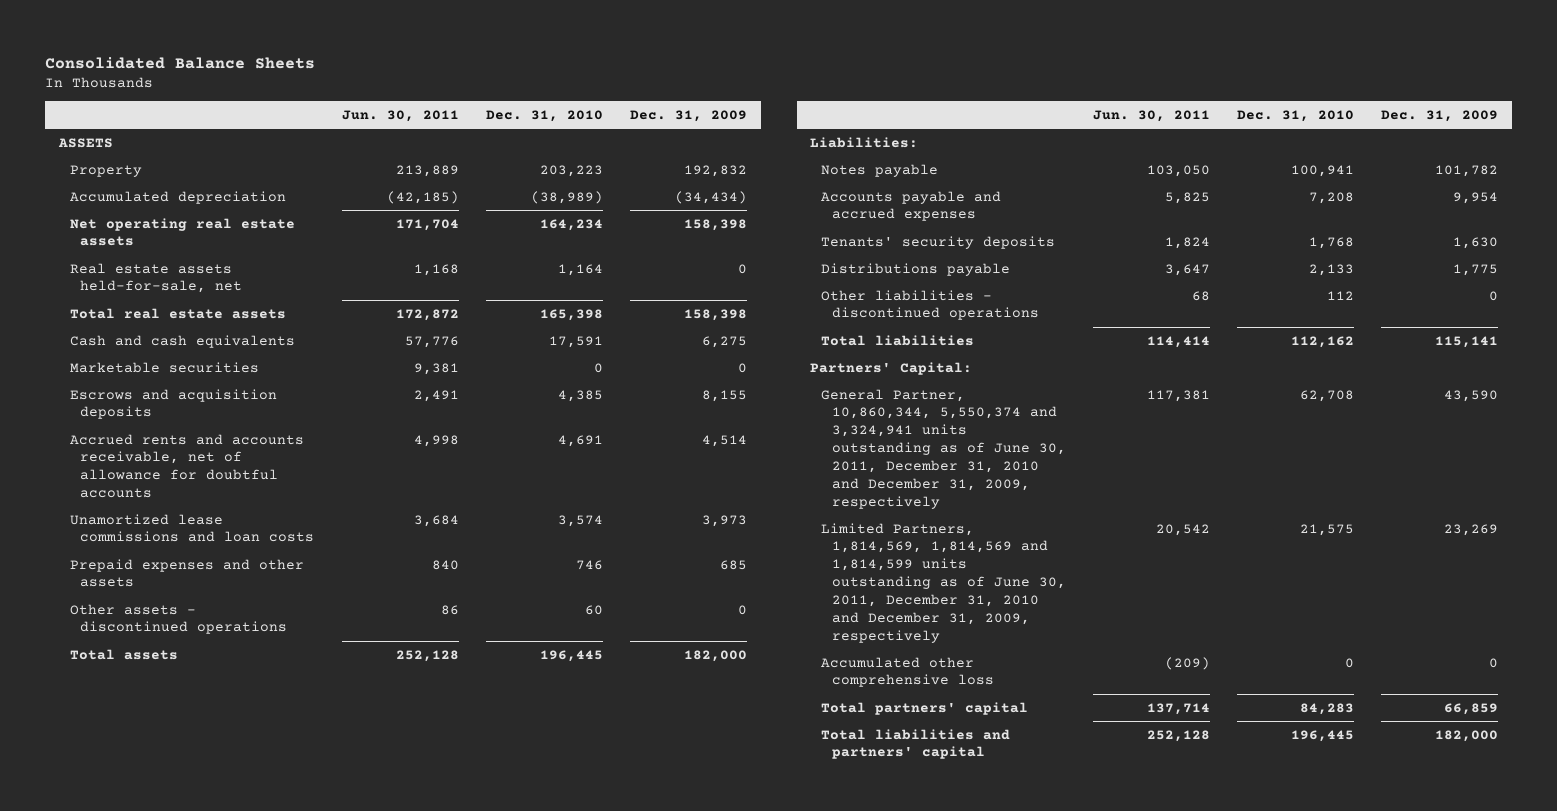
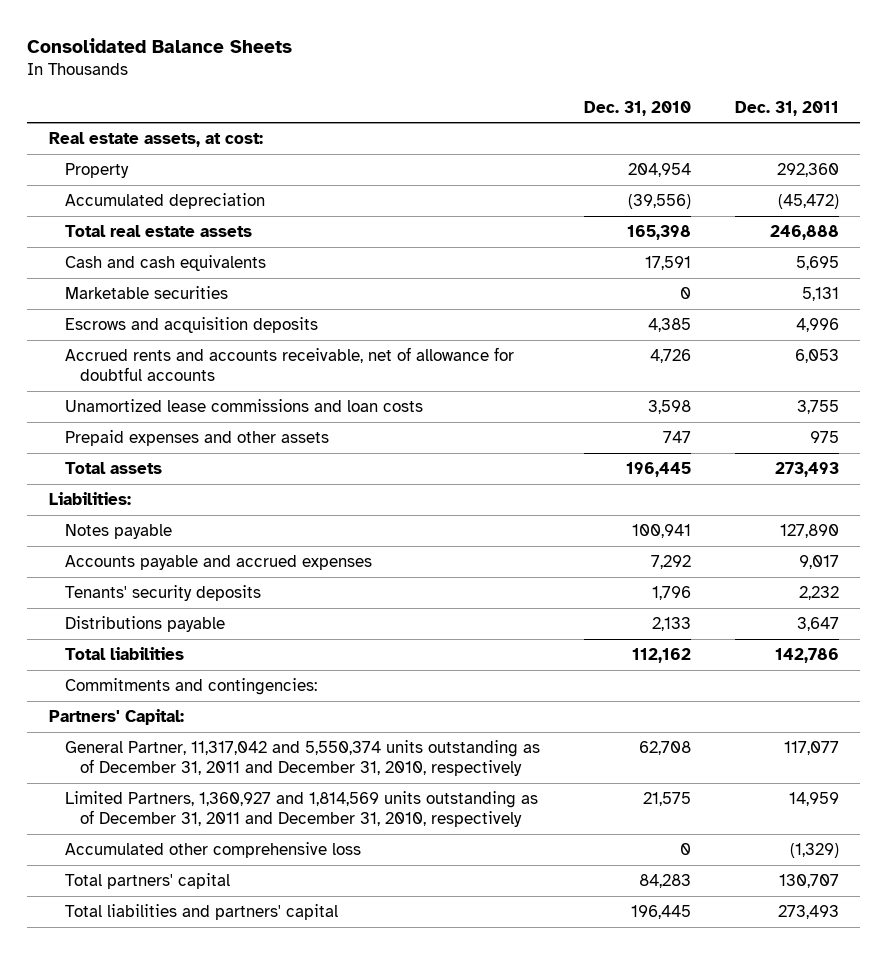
- | Jun. 30, 2011 | Dec. 31, 2010 | Dec. 31, 2009
+ | Dec. 31, 2010 | Dec. 31, 2011
- ASSETS
- Property | 213,889 | 203,223 | 192,832
- Accumulated depreciation | (42,185) | (38,989) | (34,434)
- Net operating real estate assets | 171,704 | 164,234 | 158,398
- Real estate assets held-for-sale, net | 1,168 | 1,164 | 0
+ Real estate assets, at cost:
+ Property | 204,954 | 292,360
+ Accumulated depreciation | (39,556) | (45,472)
- Accrued rents and accounts receivable, net of allowance for doubtful accounts | 4,998 | 4,691 | 4,514
- Unamortized lease commissions and loan costs | 3,684 | 3,574 | 3,973
- Prepaid expenses and other assets | 840 | 746 | 685
- Other assets - discontinued operations | 86 | 60 | 0
+ Accrued rents and accounts receivable, net of allowance for doubtful accounts | 4,726 | 6,053
+ Unamortized lease commissions and loan costs | 3,598 | 3,755
+ Prepaid expenses and other assets | 747 | 975
- Accounts payable and accrued expenses | 5,825 | 7,208 | 9,954
- Tenants' security deposits | 1,824 | 1,768 | 1,630
+ Accounts payable and accrued expenses | 7,292 | 9,017
+ Tenants' security deposits | 1,796 | 2,232
- Other liabilities - discontinued operations | 68 | 112 | 0
+ Commitments and contingencies:
- General Partner, 10,860,344, 5,550,374 and 3,324,941 units outstanding as of June 30, 2011, December 31, 2010 and December 31, 2009, respectively | 117,381 | 62,708 | 43,590
- Limited Partners, 1,814,569, 1,814,569 and 1,814,599 units outstanding as of June 30, 2011, December 31, 2010 and December 31, 2009, respectively | 20,542 | 21,575 | 23,269
+ General Partner, 11,317,042 and 5,550,374 units outstanding as of December 31, 2011 and December 31, 2010, respectively | 62,708 | 117,077
+ Limited Partners, 1,360,927 and 1,814,569 units outstanding as of December 31, 2011 and December 31, 2010, respectively | 21,575 | 14,959

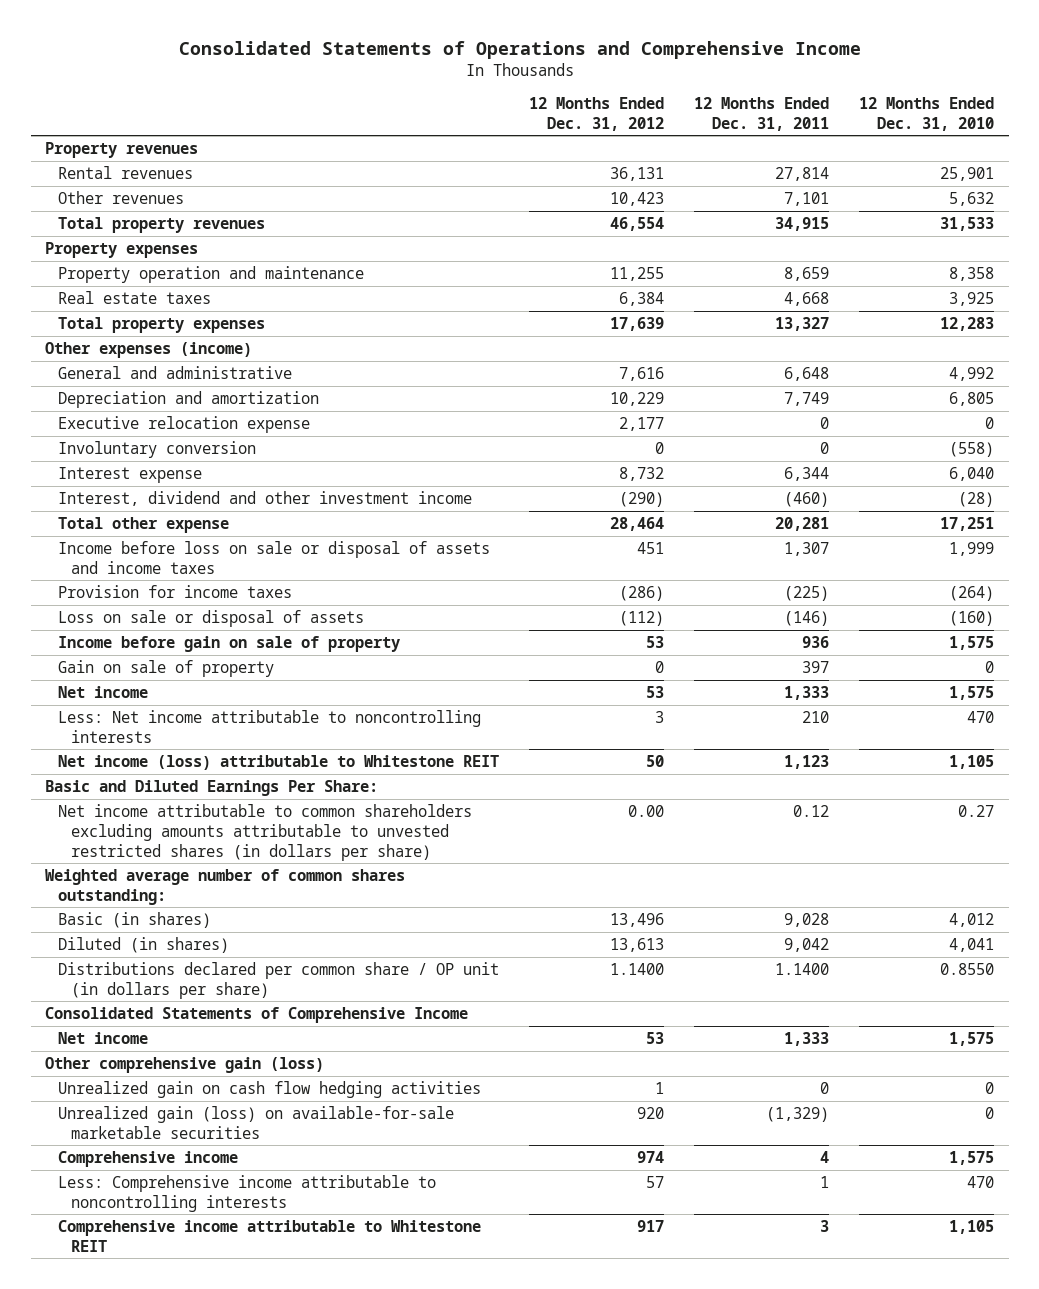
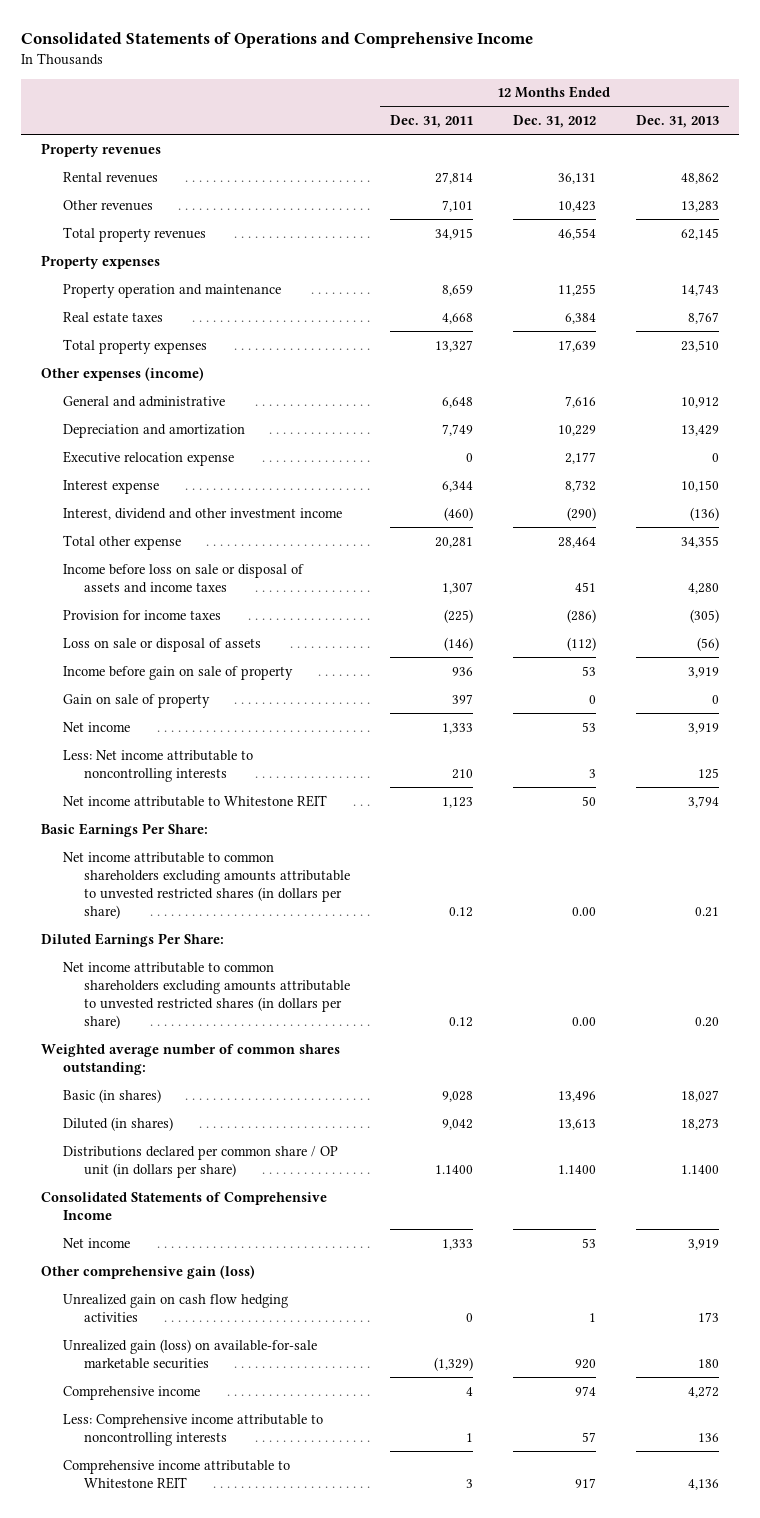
- | 12 Months Ended Dec. 31, 2012 | 12 Months Ended Dec. 31, 2011 | 12 Months Ended Dec. 31, 2010
+ | 12 Months Ended Dec. 31, 2011 | 12 Months Ended Dec. 31, 2012 | 12 Months Ended Dec. 31, 2013
- Involuntary conversion | 0 | 0 | (558)
- Net income (loss) attributable to Whitestone REIT | 50 | 1,123 | 1,105
- Basic and Diluted Earnings Per Share:
+ Net income attributable to Whitestone REIT | 1,123 | 50 | 3,794
+ Basic Earnings Per Share:
+ Diluted Earnings Per Share:
+ Net income attributable to common shareholders excluding amounts attributable to unvested restricted shares (in dollars per share) | 0.12 | 0.00 | 0.20

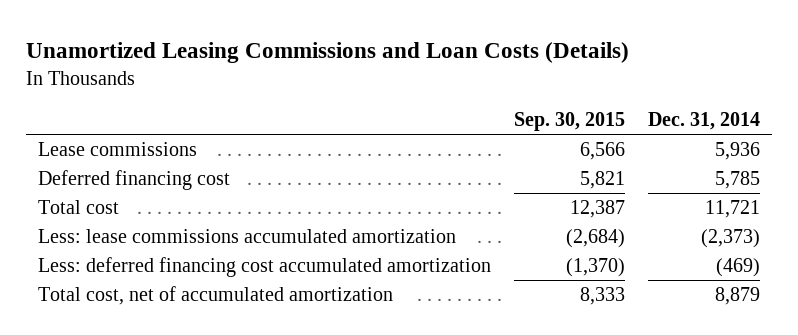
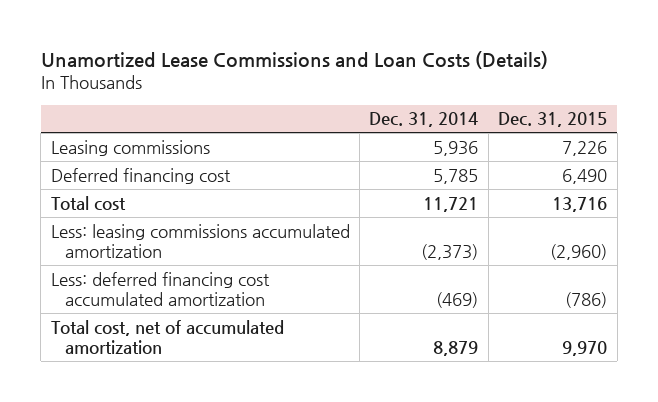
- Unamortized Leasing Commissions and Loan Costs (Details)
+ Unamortized Lease Commissions and Loan Costs (Details)
- | Sep. 30, 2015 | Dec. 31, 2014
+ | Dec. 31, 2014 | Dec. 31, 2015
- Lease commissions | 6,566 | 5,936
+ Leasing commissions | 5,936 | 7,226
- Less: lease commissions accumulated amortization | (2,684) | (2,373)
+ Less: leasing commissions accumulated amortization | (2,373) | (2,960)

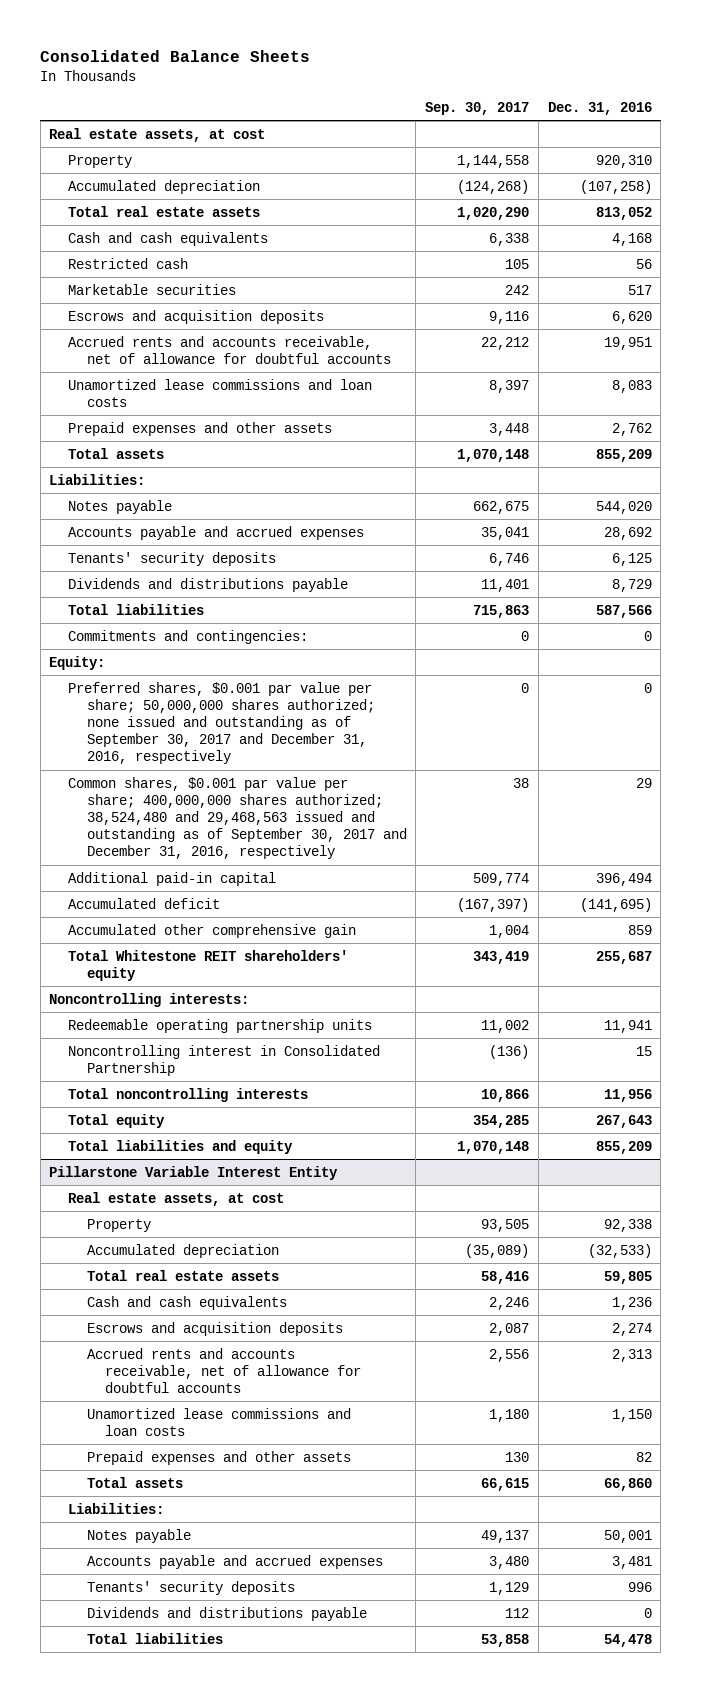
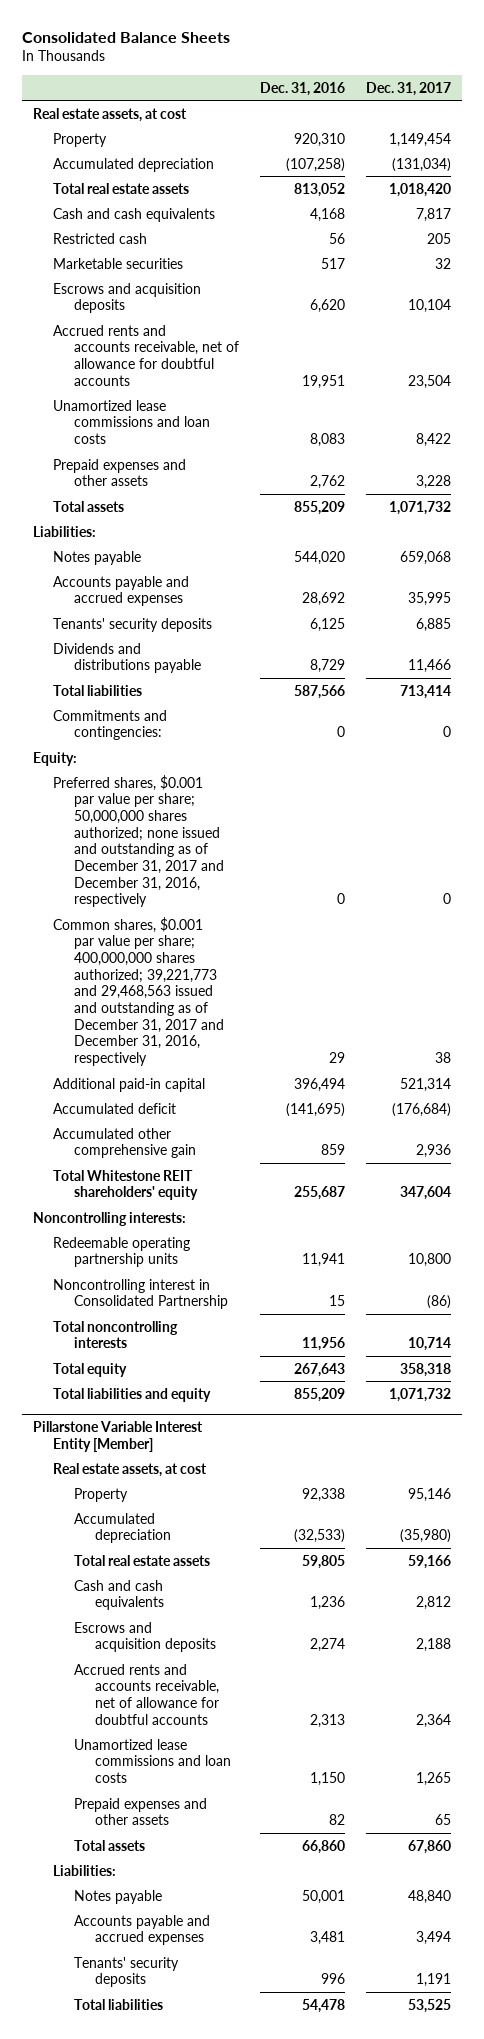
- | Sep. 30, 2017 | Dec. 31, 2016
+ | Dec. 31, 2016 | Dec. 31, 2017
- Preferred shares, $0.001 par value per share; 50,000,000 shares authorized; none issued and outstanding as of September 30, 2017 and December 31, 2016, respectively | 0 | 0
- Common shares, $0.001 par value per share; 400,000,000 shares authorized; 38,524,480 and 29,468,563 issued and outstanding as of September 30, 2017 and December 31, 2016, respectively | 38 | 29
+ Preferred shares, $0.001 par value per share; 50,000,000 shares authorized; none issued and outstanding as of December 31, 2017 and December 31, 2016, respectively | 0 | 0
+ Common shares, $0.001 par value per share; 400,000,000 shares authorized; 39,221,773 and 29,468,563 issued and outstanding as of December 31, 2017 and December 31, 2016, respectively | 29 | 38
- Pillarstone Variable Interest Entity
+ Pillarstone Variable Interest Entity [Member]
- Dividends and distributions payable | 112 | 0

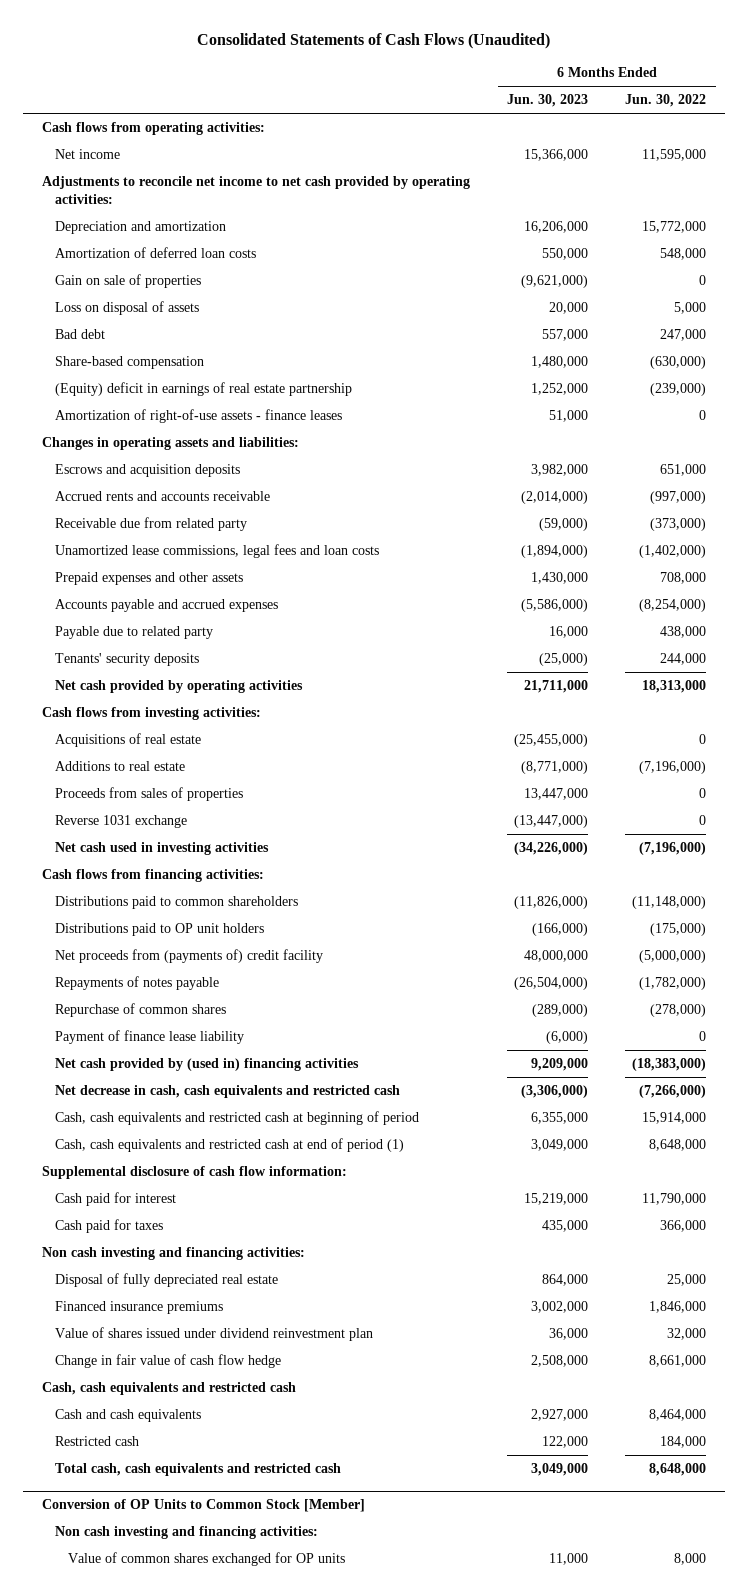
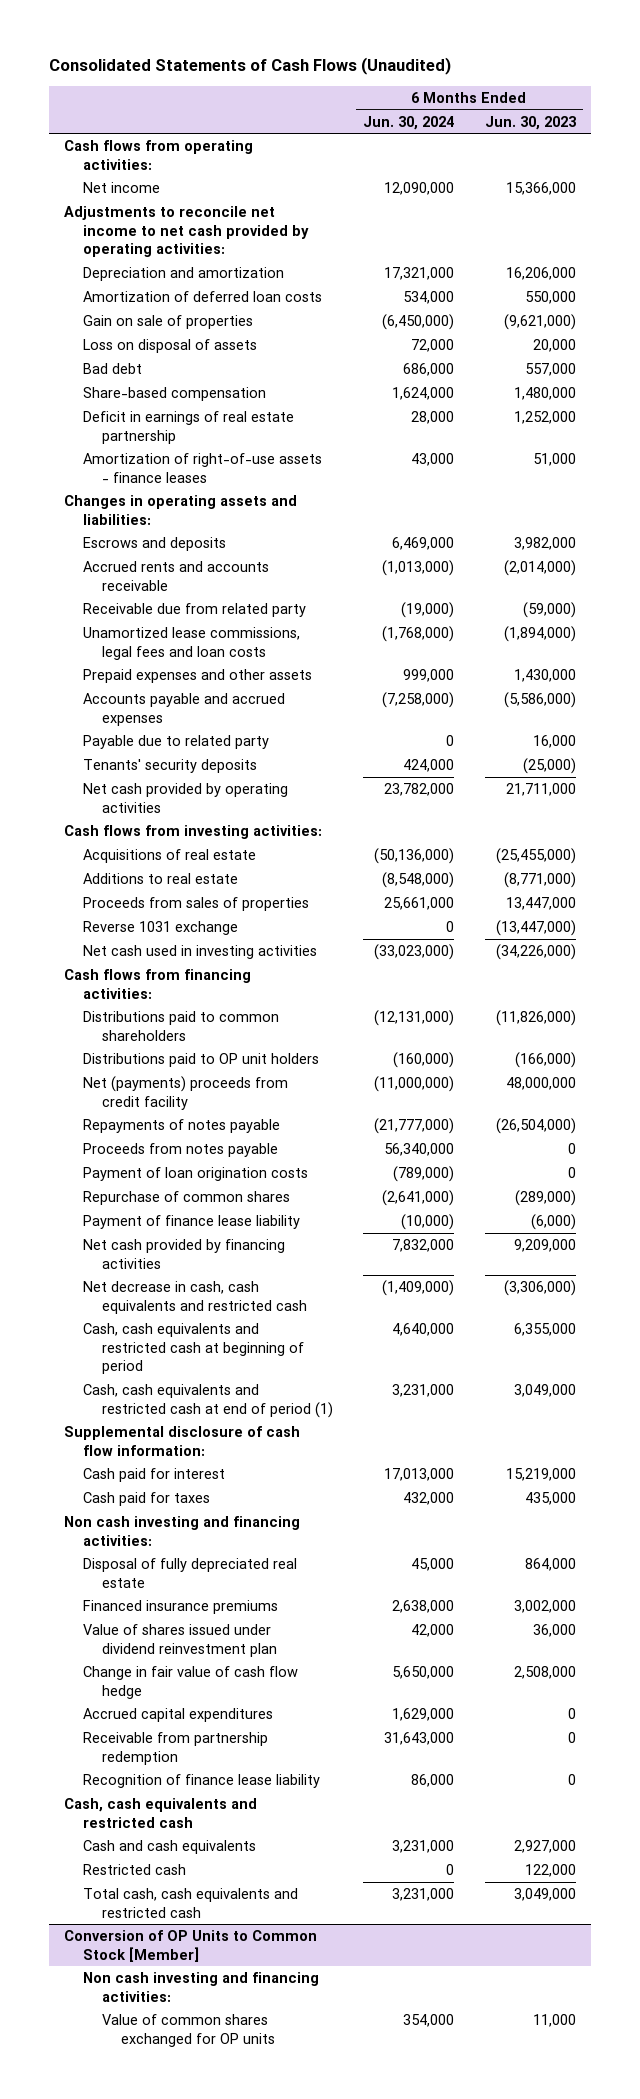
- | 6 Months Ended Jun. 30, 2023 | 6 Months Ended Jun. 30, 2022
+ | 6 Months Ended Jun. 30, 2024 | 6 Months Ended Jun. 30, 2023
- (Equity) deficit in earnings of real estate partnership | 1,252,000 | (239,000)
+ Deficit in earnings of real estate partnership | 28,000 | 1,252,000
- Escrows and acquisition deposits | 3,982,000 | 651,000
+ Escrows and deposits | 6,469,000 | 3,982,000
- Net proceeds from (payments of) credit facility | 48,000,000 | (5,000,000)
+ Net (payments) proceeds from credit facility | (11,000,000) | 48,000,000
+ Proceeds from notes payable | 56,340,000 | 0
+ Payment of loan origination costs | (789,000) | 0
- Net cash provided by (used in) financing activities | 9,209,000 | (18,383,000)
+ Net cash provided by financing activities | 7,832,000 | 9,209,000
+ Accrued capital expenditures | 1,629,000 | 0
+ Receivable from partnership redemption | 31,643,000 | 0
+ Recognition of finance lease liability | 86,000 | 0

